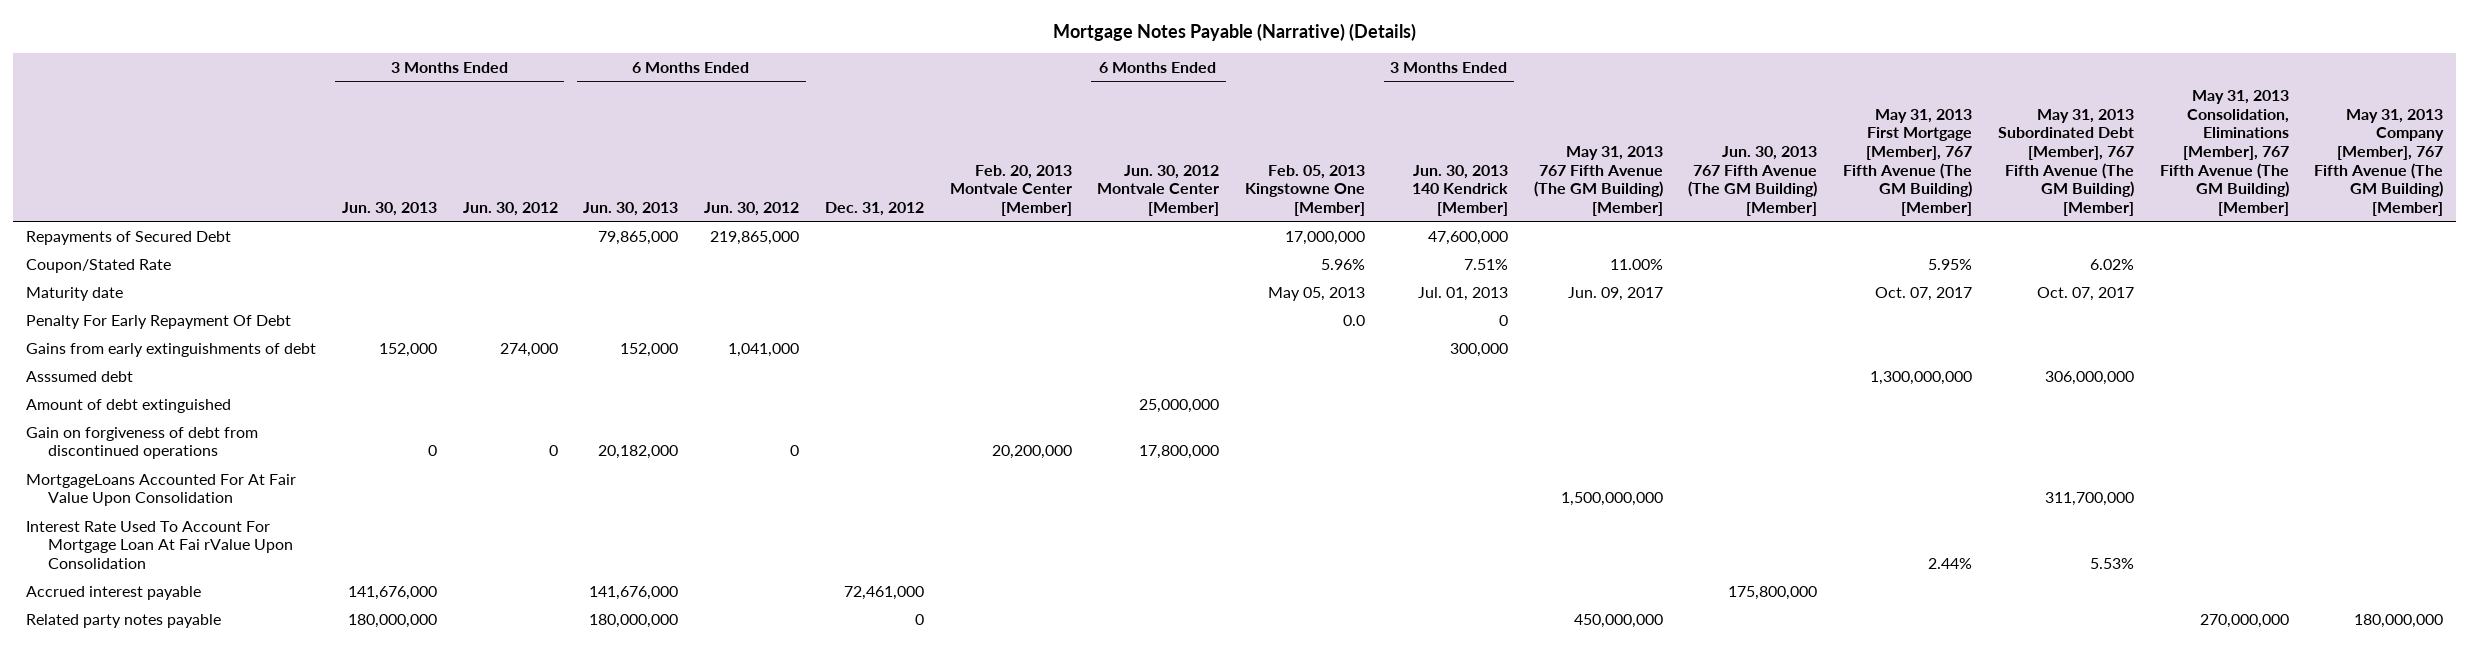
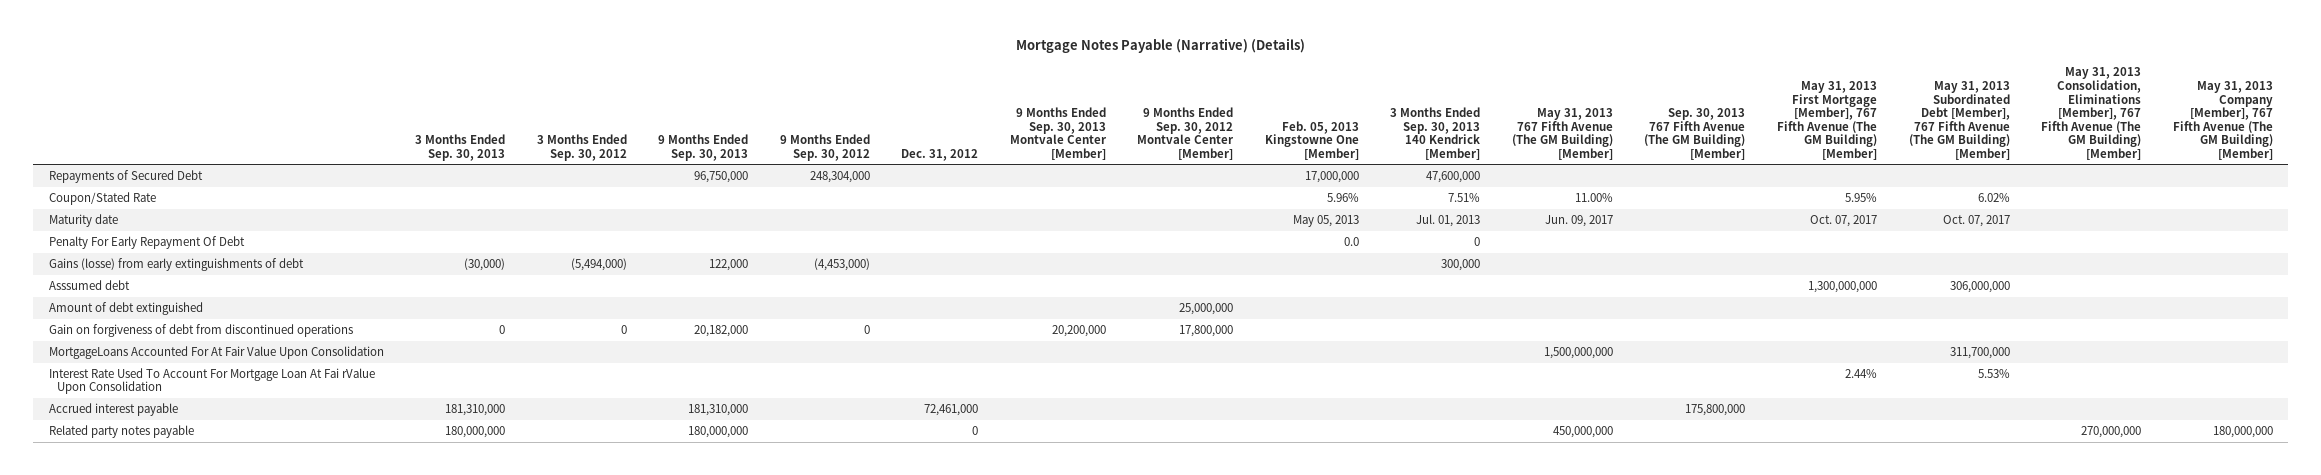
- | 3 Months Ended Jun. 30, 2013 | 3 Months Ended Jun. 30, 2012 | 6 Months Ended Jun. 30, 2013 | 6 Months Ended Jun. 30, 2012 | Dec. 31, 2012 | Feb. 20, 2013 Montvale Center [Member] | 6 Months Ended Jun. 30, 2012 Montvale Center [Member] | Feb. 05, 2013 Kingstowne One [Member] | 3 Months Ended Jun. 30, 2013 140 Kendrick [Member] | May 31, 2013 767 Fifth Avenue (The GM Building) [Member] | Jun. 30, 2013 767 Fifth Avenue (The GM Building) [Member] | May 31, 2013 First Mortgage [Member], 767 Fifth Avenue (The GM Building) [Member] | May 31, 2013 Subordinated Debt [Member], 767 Fifth Avenue (The GM Building) [Member] | May 31, 2013 Consolidation, Eliminations [Member], 767 Fifth Avenue (The GM Building) [Member] | May 31, 2013 Company [Member], 767 Fifth Avenue (The GM Building) [Member]
+ | 3 Months Ended Sep. 30, 2013 | 3 Months Ended Sep. 30, 2012 | 9 Months Ended Sep. 30, 2013 | 9 Months Ended Sep. 30, 2012 | Dec. 31, 2012 | 9 Months Ended Sep. 30, 2013 Montvale Center [Member] | 9 Months Ended Sep. 30, 2012 Montvale Center [Member] | Feb. 05, 2013 Kingstowne One [Member] | 3 Months Ended Sep. 30, 2013 140 Kendrick [Member] | May 31, 2013 767 Fifth Avenue (The GM Building) [Member] | Sep. 30, 2013 767 Fifth Avenue (The GM Building) [Member] | May 31, 2013 First Mortgage [Member], 767 Fifth Avenue (The GM Building) [Member] | May 31, 2013 Subordinated Debt [Member], 767 Fifth Avenue (The GM Building) [Member] | May 31, 2013 Consolidation, Eliminations [Member], 767 Fifth Avenue (The GM Building) [Member] | May 31, 2013 Company [Member], 767 Fifth Avenue (The GM Building) [Member]
- Gains from early extinguishments of debt | 152,000 | 274,000 | 152,000 | 1,041,000 | | | | | 300,000 | | | | | |
+ Gains (losse) from early extinguishments of debt | (30,000) | (5,494,000) | 122,000 | (4,453,000) | | | | | 300,000 | | | | | |

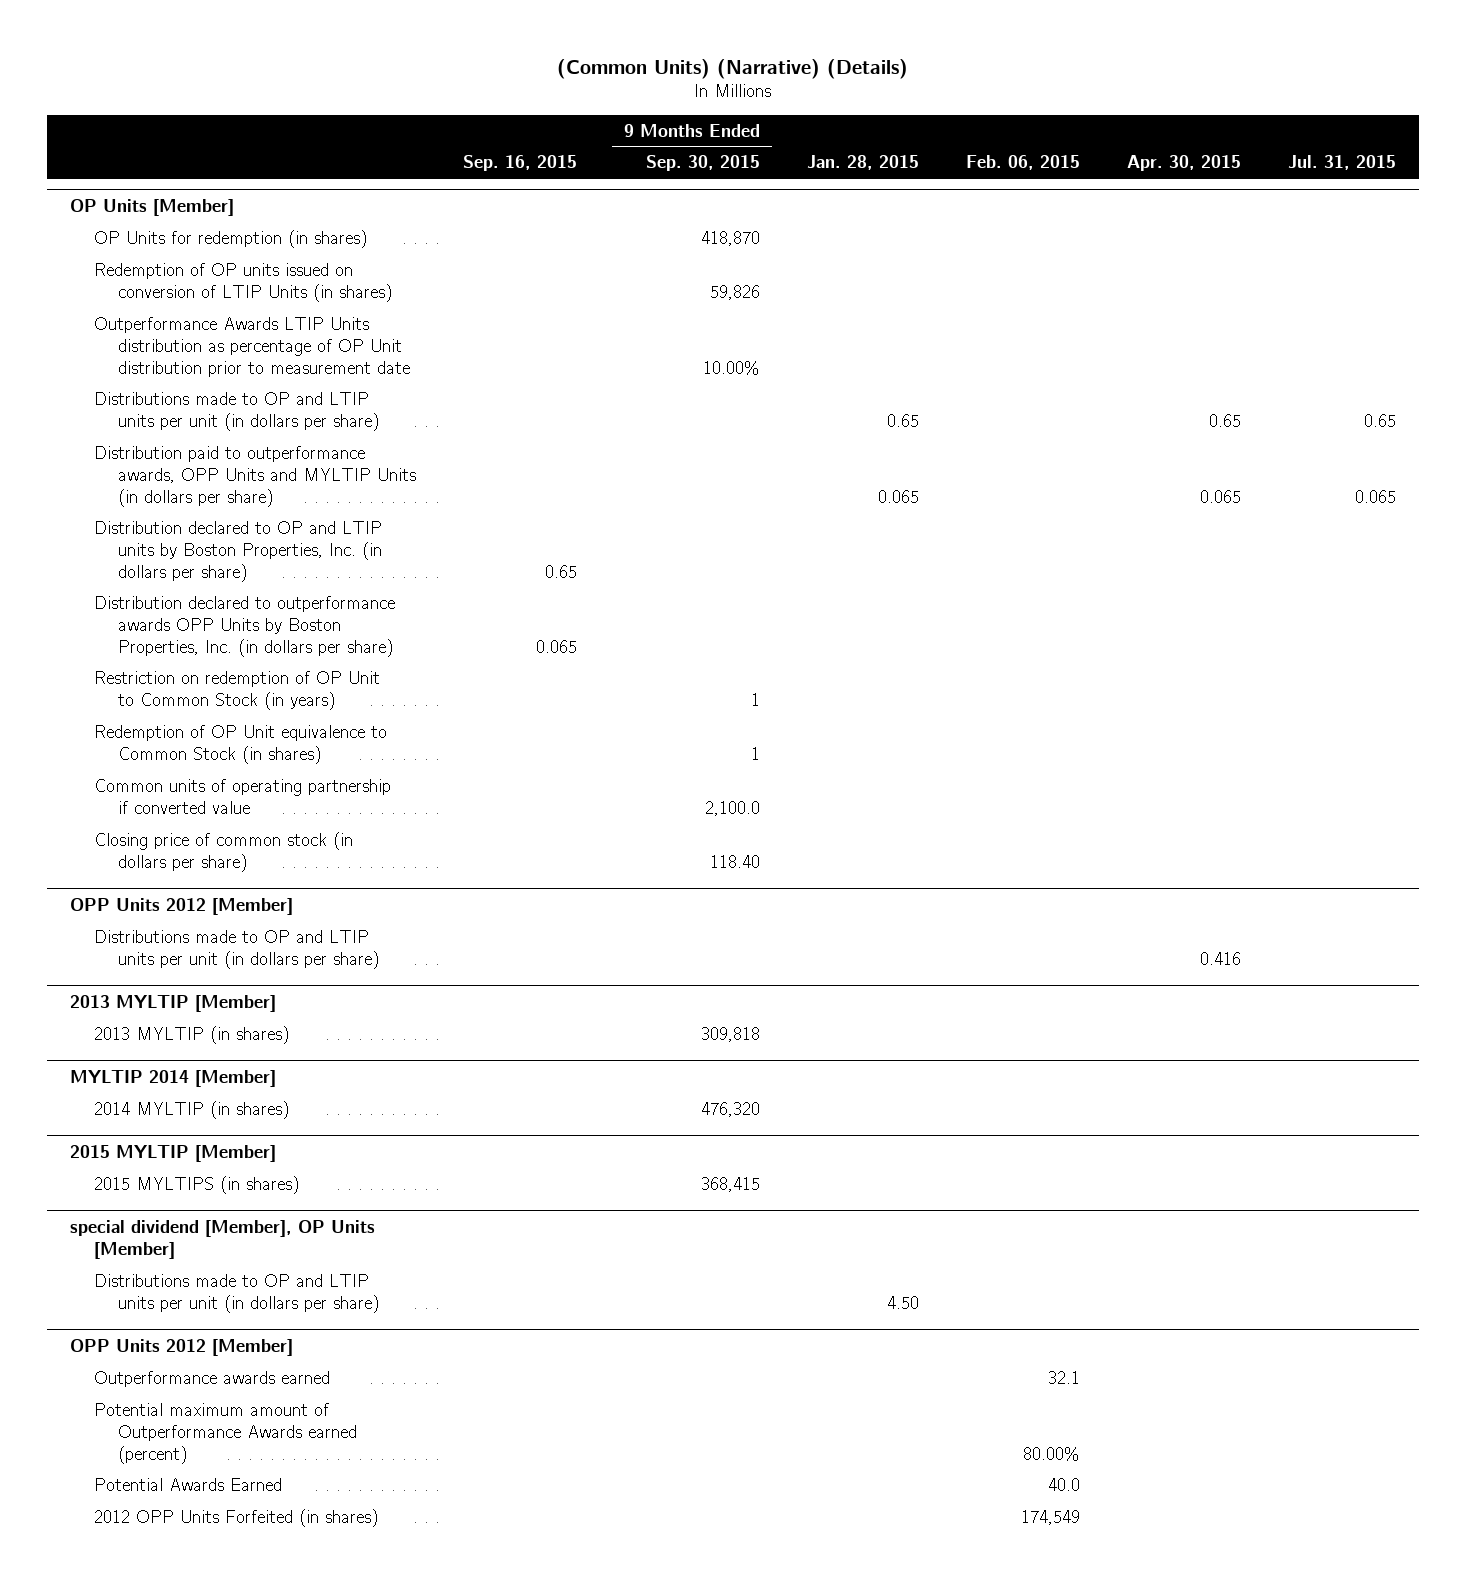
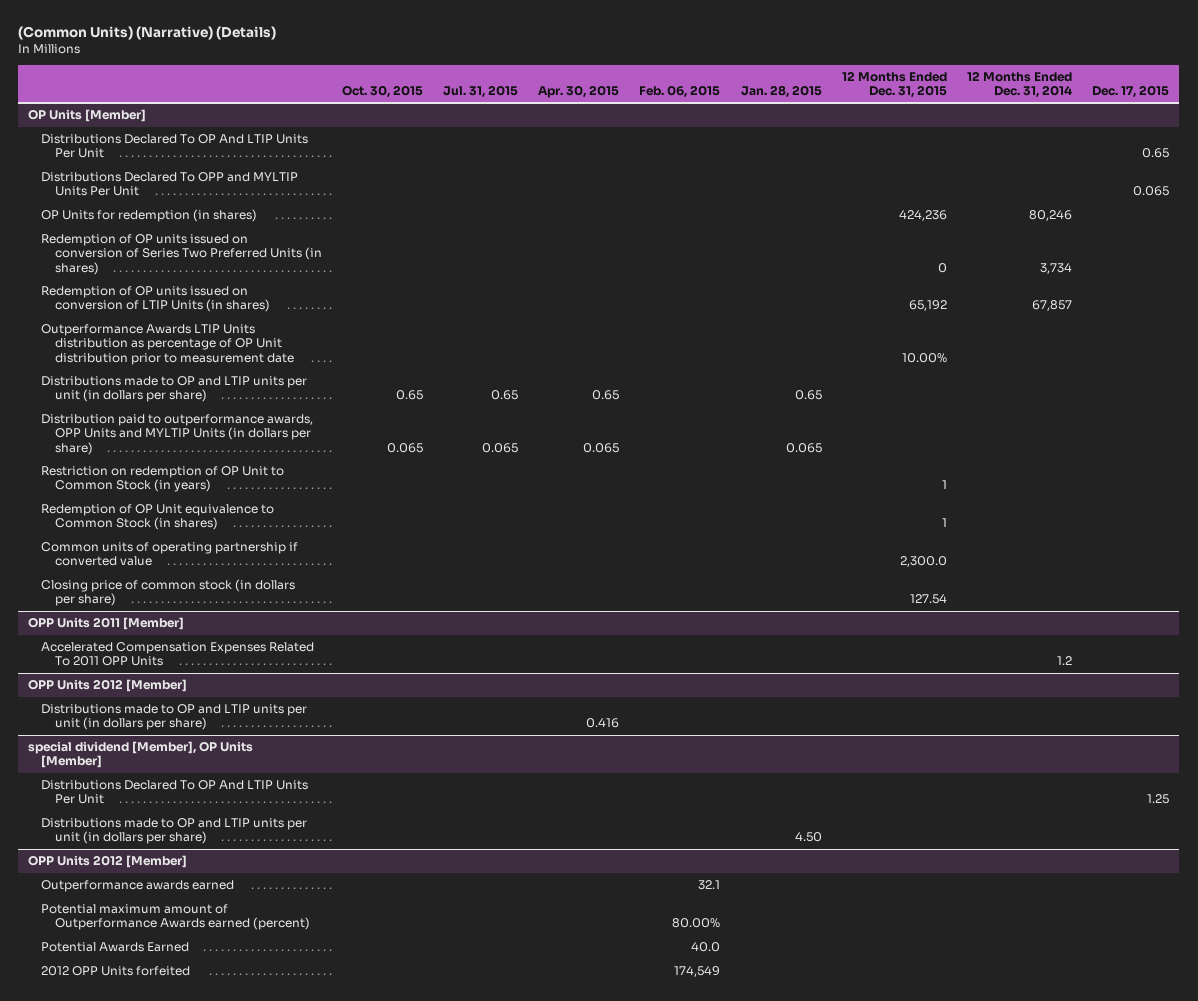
- | Sep. 16, 2015 | 9 Months Ended Sep. 30, 2015 | Jan. 28, 2015 | Feb. 06, 2015 | Apr. 30, 2015 | Jul. 31, 2015
+ | Oct. 30, 2015 | Jul. 31, 2015 | Apr. 30, 2015 | Feb. 06, 2015 | Jan. 28, 2015 | 12 Months Ended Dec. 31, 2015 | 12 Months Ended Dec. 31, 2014 | Dec. 17, 2015
@ OP Units [Member]
+ Distributions Declared To OP And LTIP Units Per Unit | | | | | | | | 0.65
+ Distributions Declared To OPP and MYLTIP Units Per Unit | | | | | | | | 0.065
+ Redemption of OP units issued on conversion of Series Two Preferred Units (in shares) | | | | | | 0 | 3,734 |
- Distribution declared to OP and LTIP units by Boston Properties, Inc. (in dollars per share) | 0.65 | | | | |
- Distribution declared to outperformance awards OPP Units by Boston Properties, Inc. (in dollars per share) | 0.065 | | | | |
+ OPP Units 2011 [Member]
+ Accelerated Compensation Expenses Related To 2011 OPP Units | | | | | | | 1.2 |
- 2013 MYLTIP [Member]
- 2013 MYLTIP (in shares) | | 309,818 | | | |
- MYLTIP 2014 [Member]
- 2014 MYLTIP (in shares) | | 476,320 | | | |
- 2015 MYLTIP [Member]
- 2015 MYLTIPS (in shares) | | 368,415 | | | |
@ special dividend [Member], OP Units [Member]
+ Distributions Declared To OP And LTIP Units Per Unit | | | | | | | | 1.25
@ OPP Units 2012 [Member]
- 2012 OPP Units Forfeited (in shares) | | | | 174,549 | |
+ 2012 OPP Units forfeited | | | | 174,549 | | | |

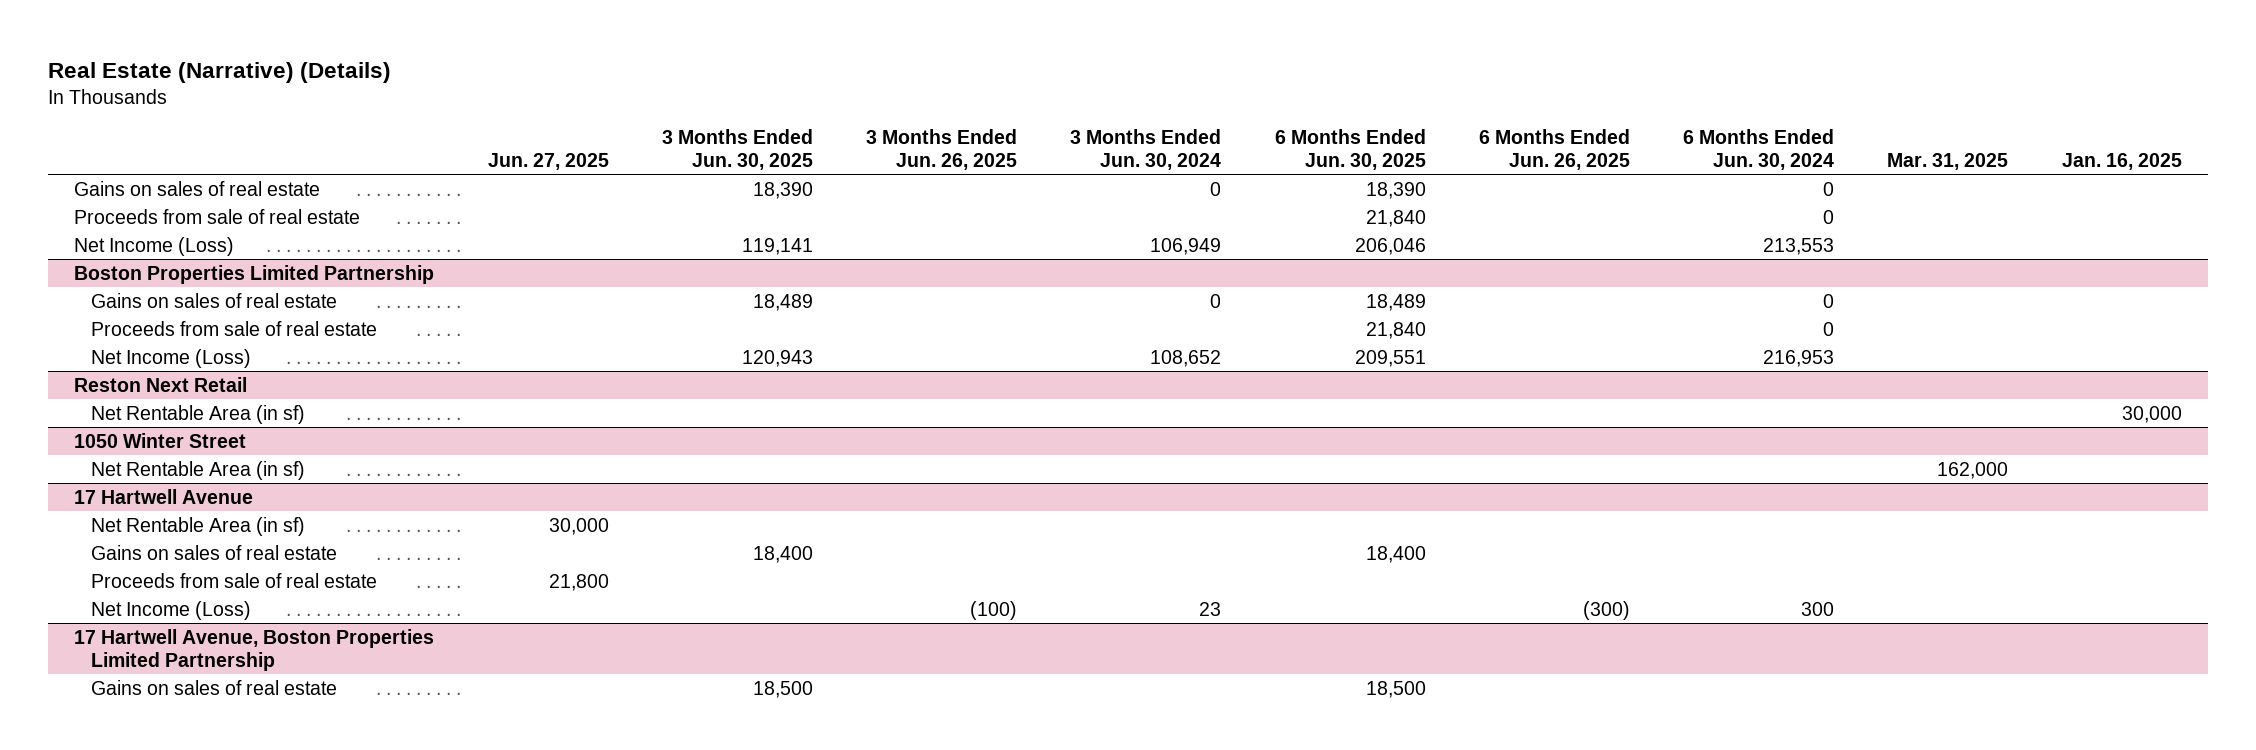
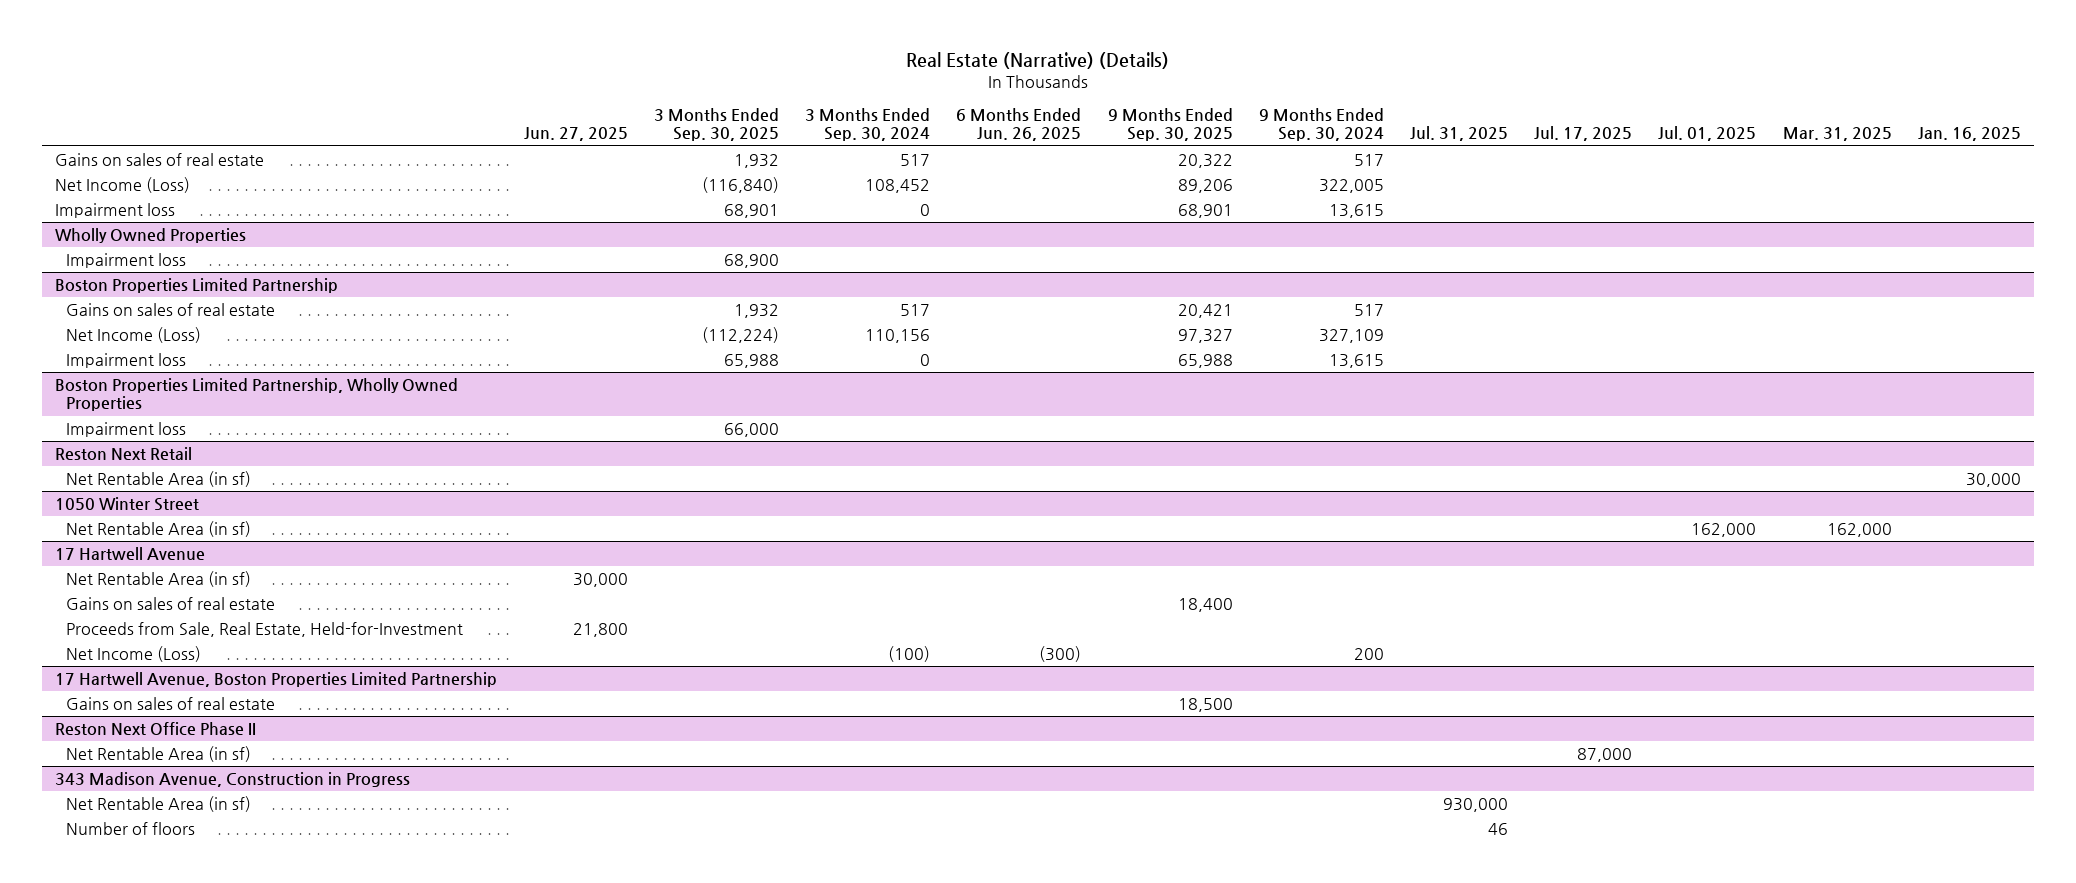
- | Jun. 27, 2025 | 3 Months Ended Jun. 30, 2025 | 3 Months Ended Jun. 26, 2025 | 3 Months Ended Jun. 30, 2024 | 6 Months Ended Jun. 30, 2025 | 6 Months Ended Jun. 26, 2025 | 6 Months Ended Jun. 30, 2024 | Mar. 31, 2025 | Jan. 16, 2025
+ | Jun. 27, 2025 | 3 Months Ended Sep. 30, 2025 | 3 Months Ended Sep. 30, 2024 | 6 Months Ended Jun. 26, 2025 | 9 Months Ended Sep. 30, 2025 | 9 Months Ended Sep. 30, 2024 | Jul. 31, 2025 | Jul. 17, 2025 | Jul. 01, 2025 | Mar. 31, 2025 | Jan. 16, 2025
- Proceeds from sale of real estate | | | | | 21,840 | | 0 | |
+ Impairment loss | | 68,901 | 0 | | 68,901 | 13,615 | | | | |
+ Wholly Owned Properties
+ Impairment loss | | 68,900 | | | | | | | | |
@ Boston Properties Limited Partnership
- Proceeds from sale of real estate | | | | | 21,840 | | 0 | |
+ Impairment loss | | 65,988 | 0 | | 65,988 | 13,615 | | | | |
+ Boston Properties Limited Partnership, Wholly Owned Properties
+ Impairment loss | | 66,000 | | | | | | | | |
@ 17 Hartwell Avenue
- Proceeds from sale of real estate | 21,800 | | | | | | | |
+ Proceeds from Sale, Real Estate, Held-for-Investment | 21,800 | | | | | | | | | |
+ Reston Next Office Phase II
+ Net Rentable Area (in sf) | | | | | | | | 87,000 | | |
+ 343 Madison Avenue, Construction in Progress
+ Net Rentable Area (in sf) | | | | | | | 930,000 | | | |
+ Number of floors | | | | | | | 46 | | | |

